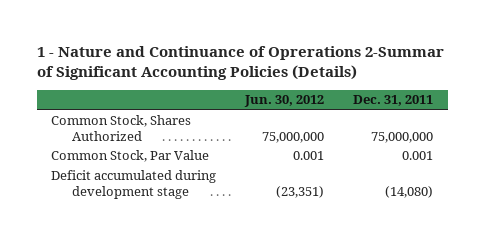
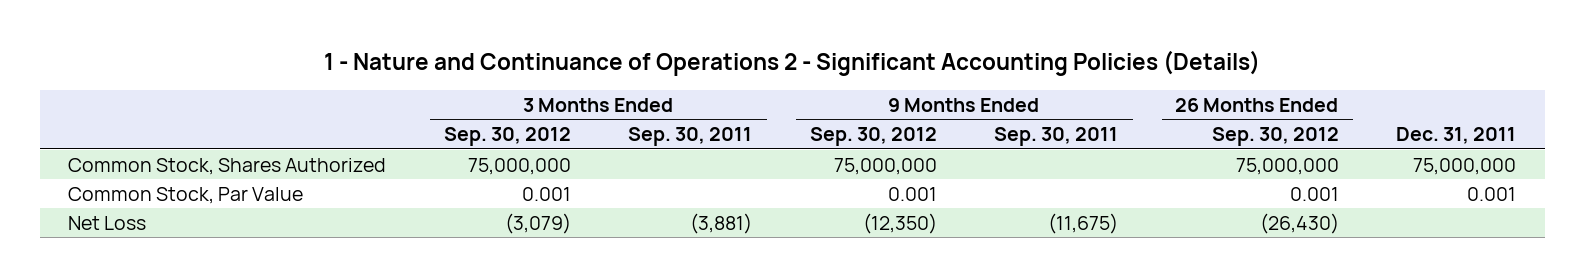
- 1 - Nature and Continuance of Oprerations 2-Summar of Significant Accounting Policies (Details)
+ 1 - Nature and Continuance of Operations 2 - Significant Accounting Policies (Details)
- | Jun. 30, 2012 | Dec. 31, 2011
+ | 3 Months Ended Sep. 30, 2012 | 3 Months Ended Sep. 30, 2011 | 9 Months Ended Sep. 30, 2012 | 9 Months Ended Sep. 30, 2011 | 26 Months Ended Sep. 30, 2012 | Dec. 31, 2011
- Deficit accumulated during development stage | (23,351) | (14,080)
+ Net Loss | (3,079) | (3,881) | (12,350) | (11,675) | (26,430) |

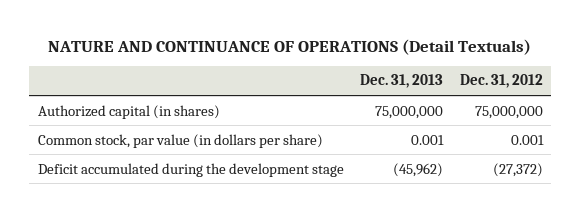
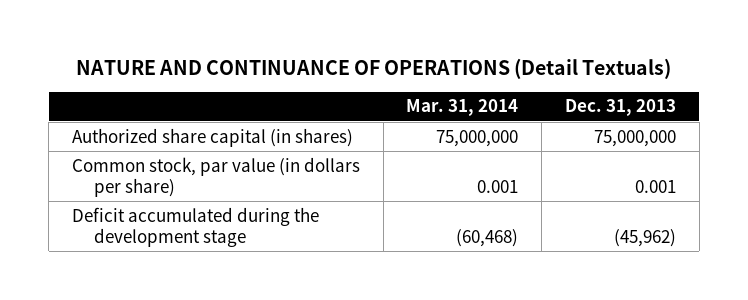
- | Dec. 31, 2013 | Dec. 31, 2012
+ | Mar. 31, 2014 | Dec. 31, 2013
- Authorized capital (in shares) | 75,000,000 | 75,000,000
+ Authorized share capital (in shares) | 75,000,000 | 75,000,000

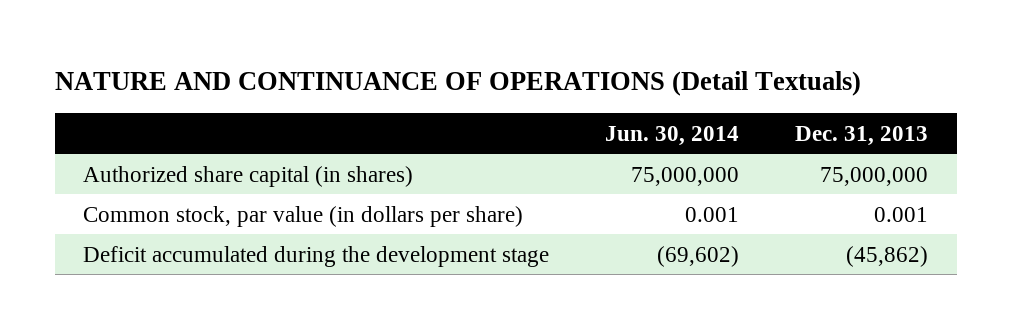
- | Mar. 31, 2014 | Dec. 31, 2013
+ | Jun. 30, 2014 | Dec. 31, 2013
- Deficit accumulated during the development stage | (60,468) | (45,962)
+ Deficit accumulated during the development stage | (69,602) | (45,862)

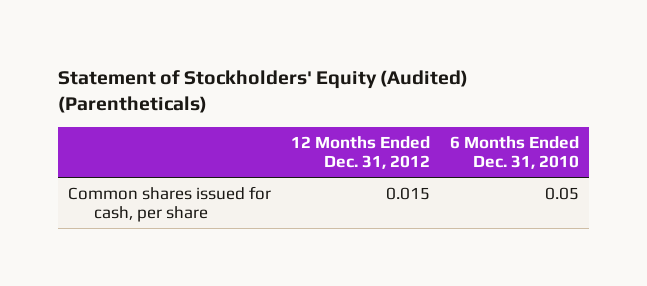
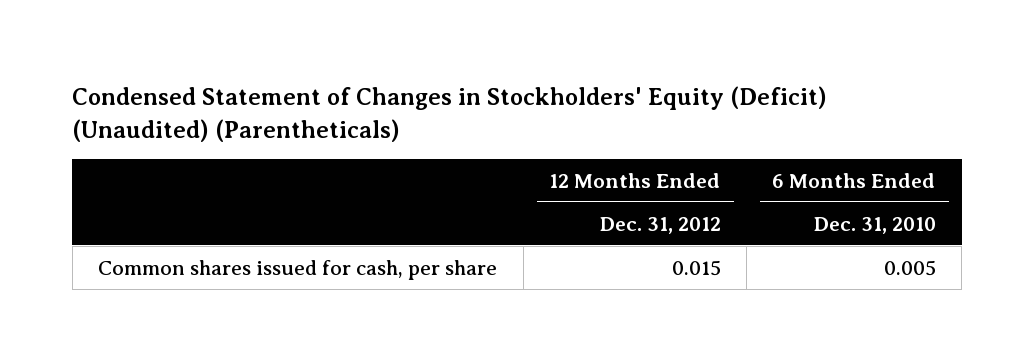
- Statement of Stockholders' Equity (Audited) (Parentheticals)
+ Condensed Statement of Changes in Stockholders' Equity (Deficit) (Unaudited) (Parentheticals)
- Common shares issued for cash, per share | 0.015 | 0.05
+ Common shares issued for cash, per share | 0.015 | 0.005

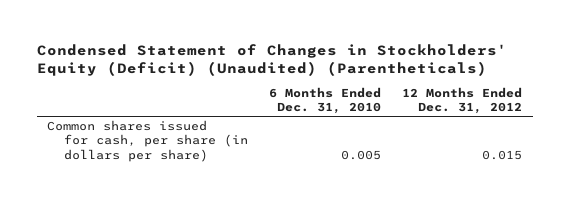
- | 12 Months Ended Dec. 31, 2012 | 6 Months Ended Dec. 31, 2010
+ | 6 Months Ended Dec. 31, 2010 | 12 Months Ended Dec. 31, 2012
- Common shares issued for cash, per share | 0.015 | 0.005
+ Common shares issued for cash, per share (in dollars per share) | 0.005 | 0.015

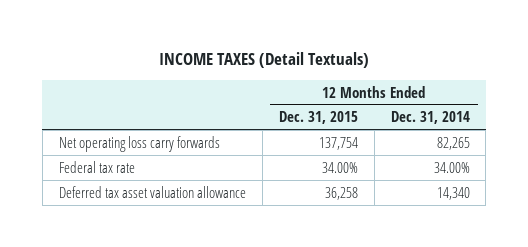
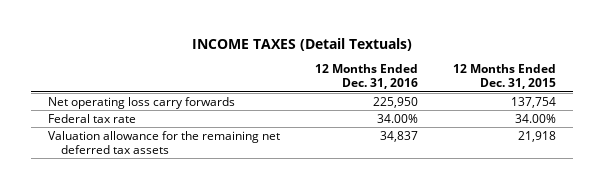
- | 12 Months Ended Dec. 31, 2015 | 12 Months Ended Dec. 31, 2014
+ | 12 Months Ended Dec. 31, 2016 | 12 Months Ended Dec. 31, 2015
- Deferred tax asset valuation allowance | 36,258 | 14,340
+ Valuation allowance for the remaining net deferred tax assets | 34,837 | 21,918

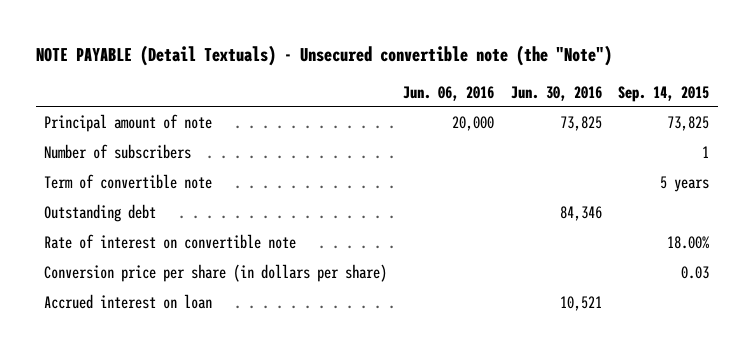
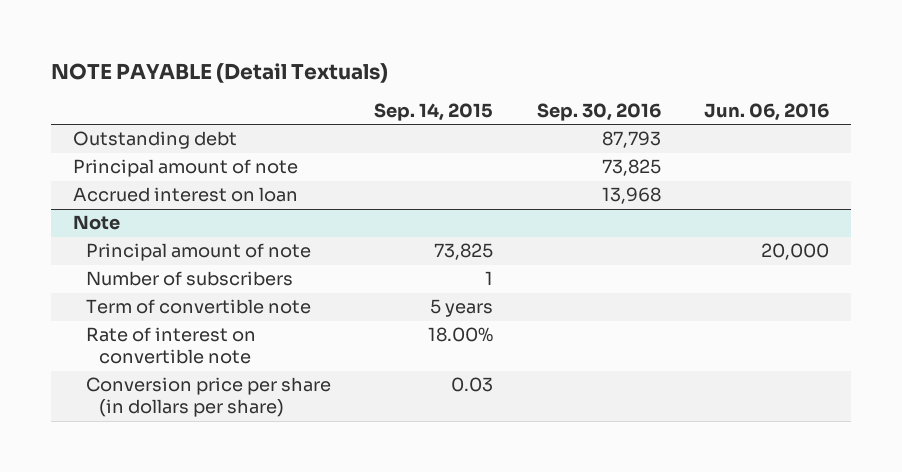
- NOTE PAYABLE (Detail Textuals) - Unsecured convertible note (the "Note")
+ NOTE PAYABLE (Detail Textuals)
- | Jun. 06, 2016 | Jun. 30, 2016 | Sep. 14, 2015
+ | Sep. 14, 2015 | Sep. 30, 2016 | Jun. 06, 2016
moved up: Outstanding debt | | 87,793 |
+ Principal amount of note | | 73,825 |
moved up: Accrued interest on loan | | 13,968 |
+ Note

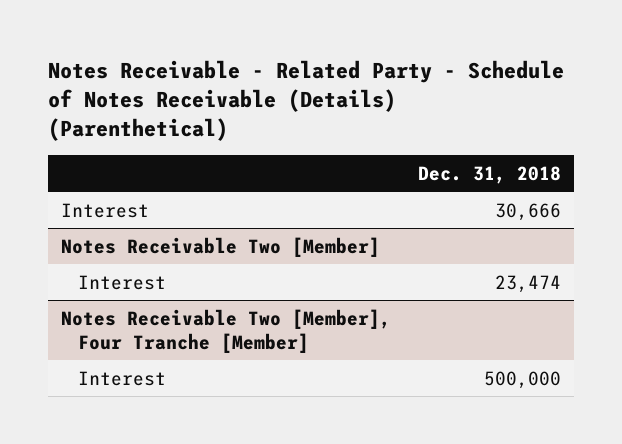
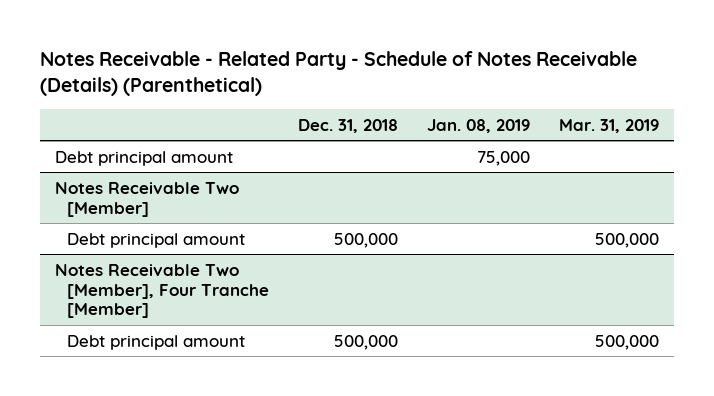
- | Dec. 31, 2018
+ | Dec. 31, 2018 | Jan. 08, 2019 | Mar. 31, 2019
- Interest | 30,666
+ Debt principal amount | | 75,000 |
@ Notes Receivable Two [Member]
- Interest | 23,474
+ Debt principal amount | 500,000 | | 500,000
@ Notes Receivable Two [Member], Four Tranche [Member]
- Interest | 500,000
+ Debt principal amount | 500,000 | | 500,000

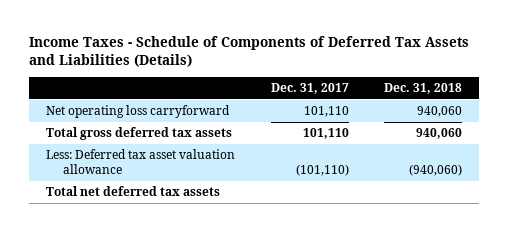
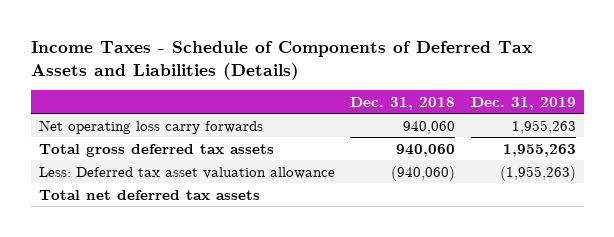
- | Dec. 31, 2017 | Dec. 31, 2018
+ | Dec. 31, 2018 | Dec. 31, 2019
- Net operating loss carryforward | 101,110 | 940,060
+ Net operating loss carry forwards | 940,060 | 1,955,263

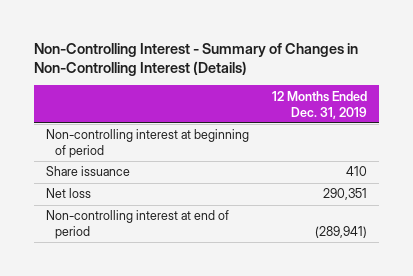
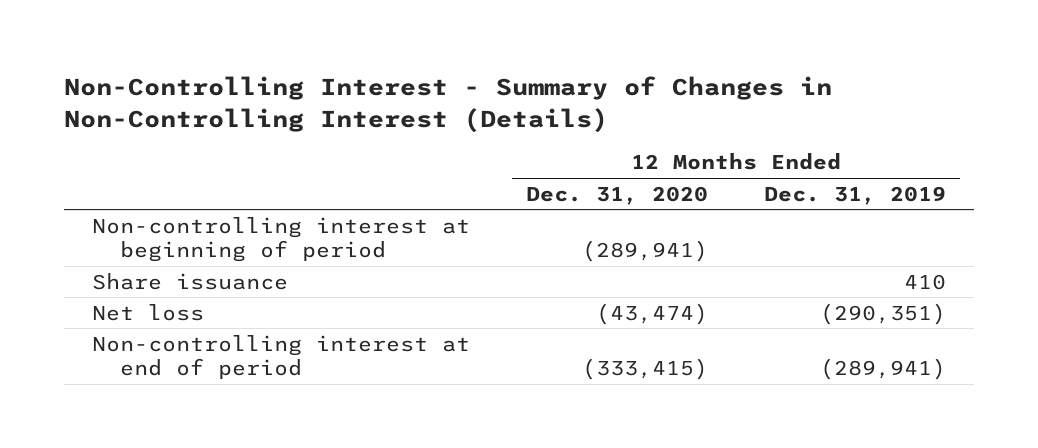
- | 12 Months Ended Dec. 31, 2019
+ | 12 Months Ended Dec. 31, 2020 | 12 Months Ended Dec. 31, 2019
- Net loss | 290,351
+ Net loss | (43,474) | (290,351)

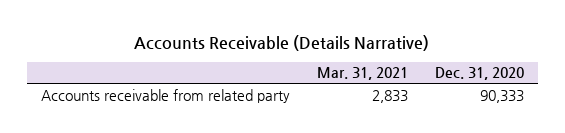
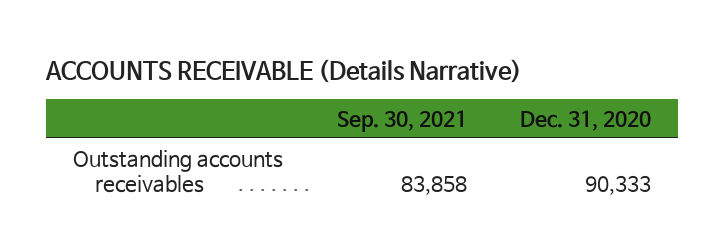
- Accounts Receivable (Details Narrative)
+ ACCOUNTS RECEIVABLE (Details Narrative)
- | Mar. 31, 2021 | Dec. 31, 2020
+ | Sep. 30, 2021 | Dec. 31, 2020
- Accounts receivable from related party | 2,833 | 90,333
+ Outstanding accounts receivables | 83,858 | 90,333

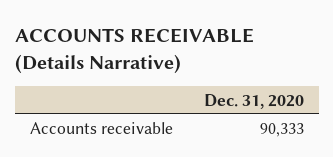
- | Sep. 30, 2021 | Dec. 31, 2020
+ | Dec. 31, 2020
- Outstanding accounts receivables | 83,858 | 90,333
+ Accounts receivable | 90,333

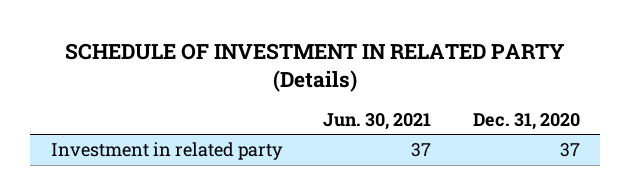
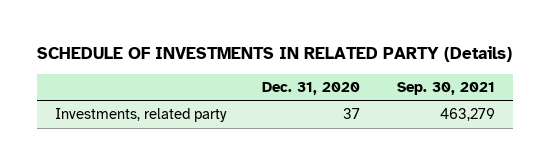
- SCHEDULE OF INVESTMENT IN RELATED PARTY (Details)
+ SCHEDULE OF INVESTMENTS IN RELATED PARTY (Details)
- | Jun. 30, 2021 | Dec. 31, 2020
+ | Dec. 31, 2020 | Sep. 30, 2021
- Investment in related party | 37 | 37
+ Investments, related party | 37 | 463,279

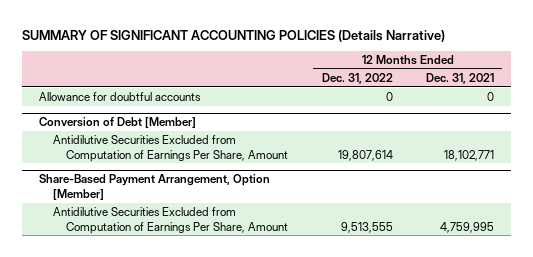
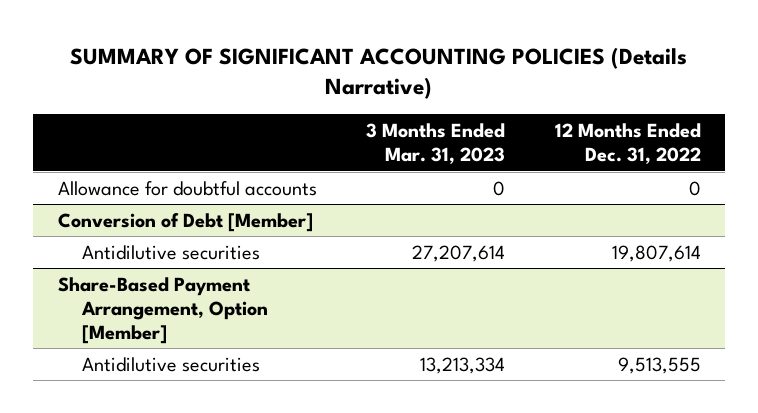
- | 12 Months Ended Dec. 31, 2022 | 12 Months Ended Dec. 31, 2021
+ | 3 Months Ended Mar. 31, 2023 | 12 Months Ended Dec. 31, 2022
@ Conversion of Debt [Member]
- Antidilutive Securities Excluded from Computation of Earnings Per Share, Amount | 19,807,614 | 18,102,771
+ Antidilutive securities | 27,207,614 | 19,807,614
@ Share-Based Payment Arrangement, Option [Member]
- Antidilutive Securities Excluded from Computation of Earnings Per Share, Amount | 9,513,555 | 4,759,995
+ Antidilutive securities | 13,213,334 | 9,513,555

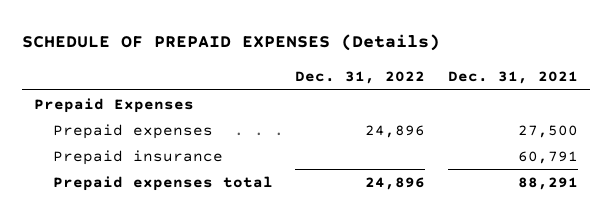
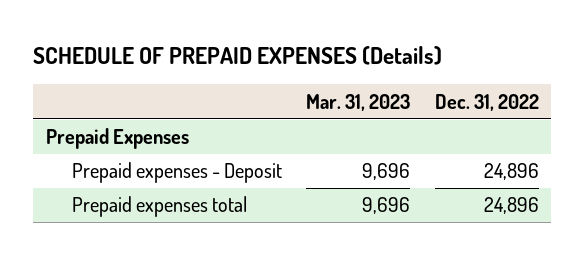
- | Dec. 31, 2022 | Dec. 31, 2021
+ | Mar. 31, 2023 | Dec. 31, 2022
- Prepaid expenses | 24,896 | 27,500
- Prepaid insurance | | 60,791
+ Prepaid expenses - Deposit | 9,696 | 24,896

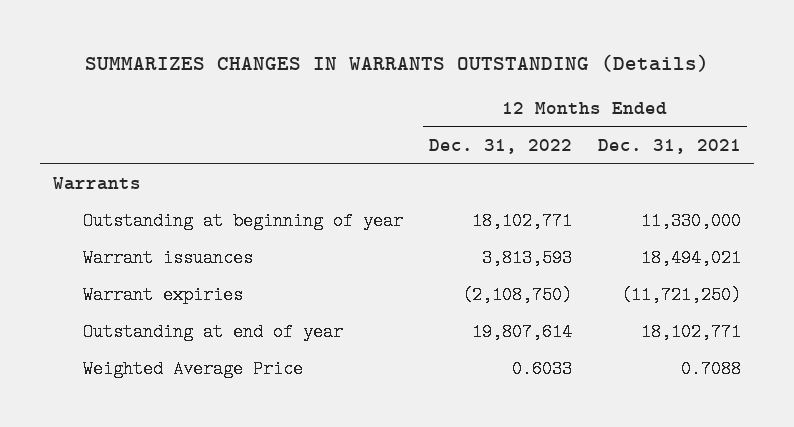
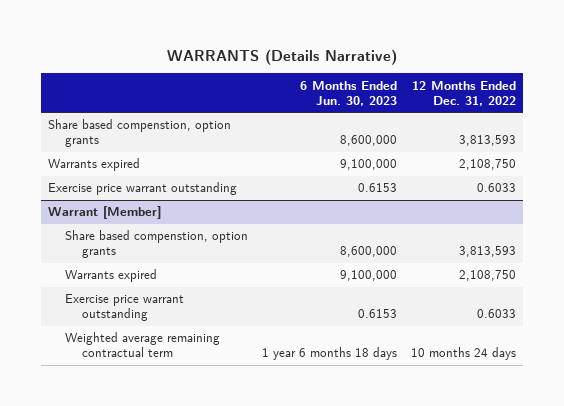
- SUMMARIZES CHANGES IN WARRANTS OUTSTANDING (Details)
+ WARRANTS (Details Narrative)
- | 12 Months Ended Dec. 31, 2022 | 12 Months Ended Dec. 31, 2021
+ | 6 Months Ended Jun. 30, 2023 | 12 Months Ended Dec. 31, 2022
- Warrants
- Outstanding at beginning of year | 18,102,771 | 11,330,000
- Warrant issuances | 3,813,593 | 18,494,021
- Warrant expiries | (2,108,750) | (11,721,250)
- Outstanding at end of year | 19,807,614 | 18,102,771
- Weighted Average Price | 0.6033 | 0.7088
+ Share based compenstion, option grants | 8,600,000 | 3,813,593
+ Warrants expired | 9,100,000 | 2,108,750
+ Exercise price warrant outstanding | 0.6153 | 0.6033
+ Warrant [Member]
+ Share based compenstion, option grants | 8,600,000 | 3,813,593
+ Warrants expired | 9,100,000 | 2,108,750
+ Exercise price warrant outstanding | 0.6153 | 0.6033
+ Weighted average remaining contractual term | 1 year 6 months 18 days | 10 months 24 days

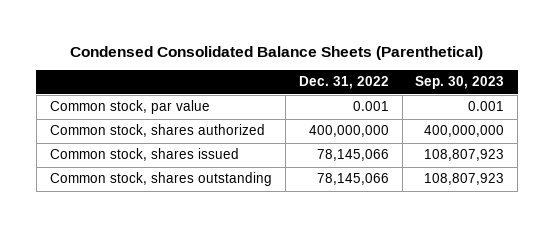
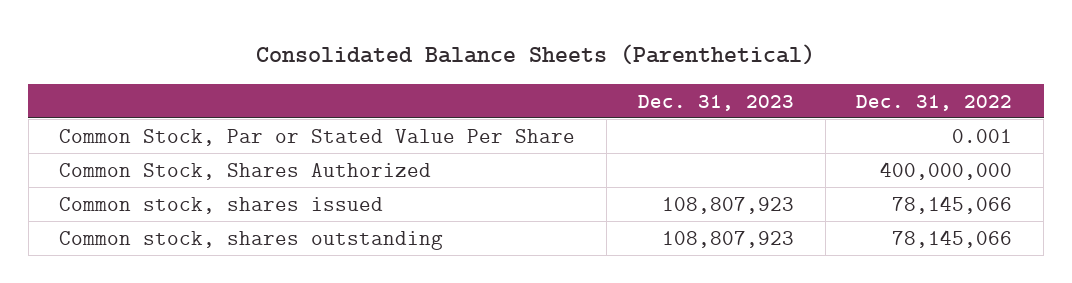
- Condensed Consolidated Balance Sheets (Parenthetical)
+ Consolidated Balance Sheets (Parenthetical)
- | Dec. 31, 2022 | Sep. 30, 2023
+ | Dec. 31, 2023 | Dec. 31, 2022
- Common stock, par value | 0.001 | 0.001
- Common stock, shares authorized | 400,000,000 | 400,000,000
+ Common Stock, Par or Stated Value Per Share | | 0.001
+ Common Stock, Shares Authorized | | 400,000,000

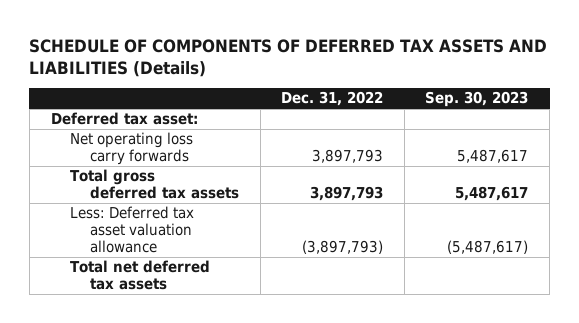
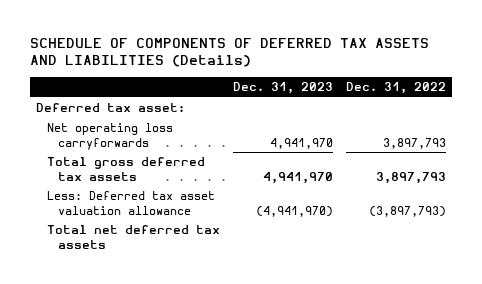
- | Dec. 31, 2022 | Sep. 30, 2023
+ | Dec. 31, 2023 | Dec. 31, 2022
- Net operating loss carry forwards | 3,897,793 | 5,487,617
+ Net operating loss carryforwards | 4,941,970 | 3,897,793

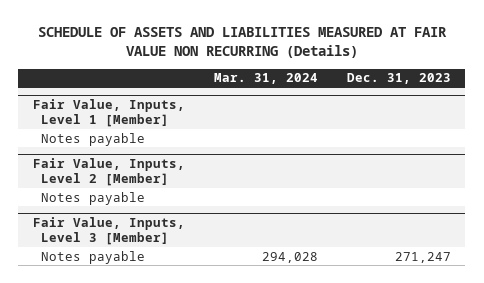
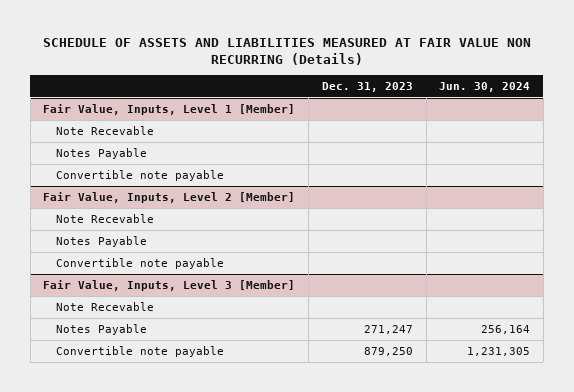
- | Mar. 31, 2024 | Dec. 31, 2023
+ | Dec. 31, 2023 | Jun. 30, 2024
@ Fair Value, Inputs, Level 1 [Member]
- Notes payable
+ Note Recevable
+ Notes Payable
+ Convertible note payable
@ Fair Value, Inputs, Level 2 [Member]
- Notes payable
+ Note Recevable
+ Notes Payable
+ Convertible note payable
@ Fair Value, Inputs, Level 3 [Member]
- Notes payable | 294,028 | 271,247
+ Note Recevable
+ Notes Payable | 271,247 | 256,164
+ Convertible note payable | 879,250 | 1,231,305

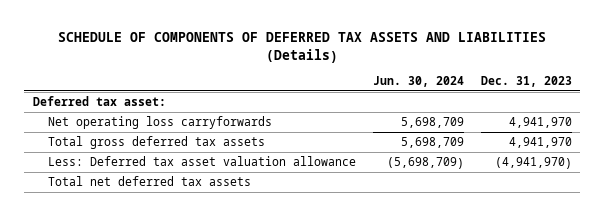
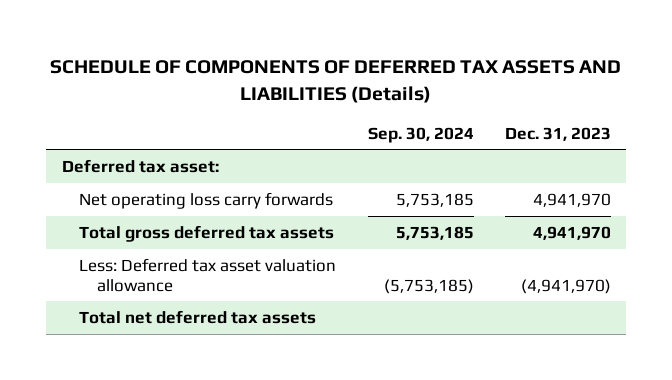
- | Jun. 30, 2024 | Dec. 31, 2023
+ | Sep. 30, 2024 | Dec. 31, 2023
- Net operating loss carryforwards | 5,698,709 | 4,941,970
+ Net operating loss carry forwards | 5,753,185 | 4,941,970

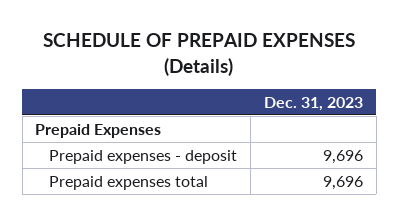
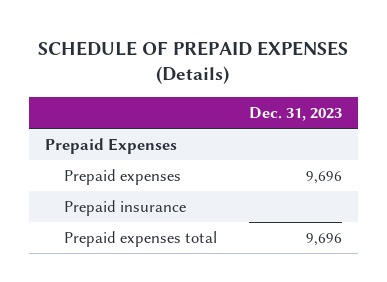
- Prepaid expenses - deposit | 9,696
+ Prepaid expenses | 9,696
+ Prepaid insurance

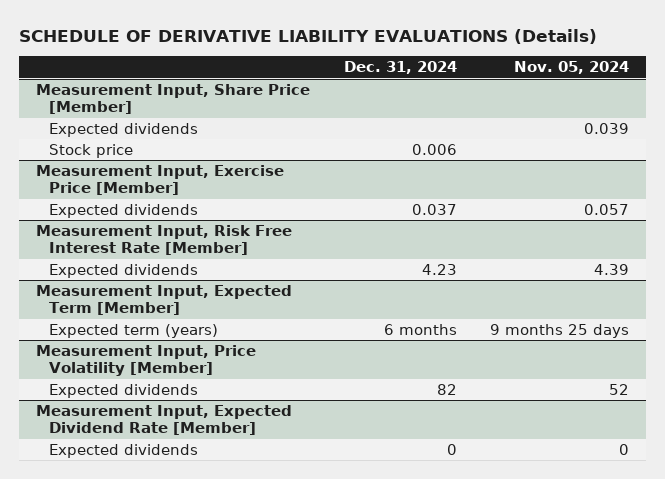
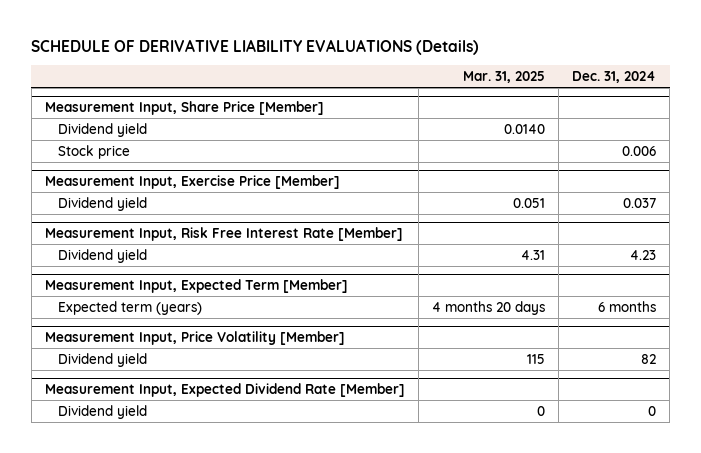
- | Dec. 31, 2024 | Nov. 05, 2024
+ | Mar. 31, 2025 | Dec. 31, 2024
@ Measurement Input, Share Price [Member]
- Expected dividends | | 0.039
+ Dividend yield | 0.0140 |
@ Measurement Input, Exercise Price [Member]
- Expected dividends | 0.037 | 0.057
+ Dividend yield | 0.051 | 0.037
@ Measurement Input, Risk Free Interest Rate [Member]
- Expected dividends | 4.23 | 4.39
+ Dividend yield | 4.31 | 4.23
@ Measurement Input, Price Volatility [Member]
- Expected dividends | 82 | 52
+ Dividend yield | 115 | 82
@ Measurement Input, Expected Dividend Rate [Member]
- Expected dividends | 0 | 0
+ Dividend yield | 0 | 0

